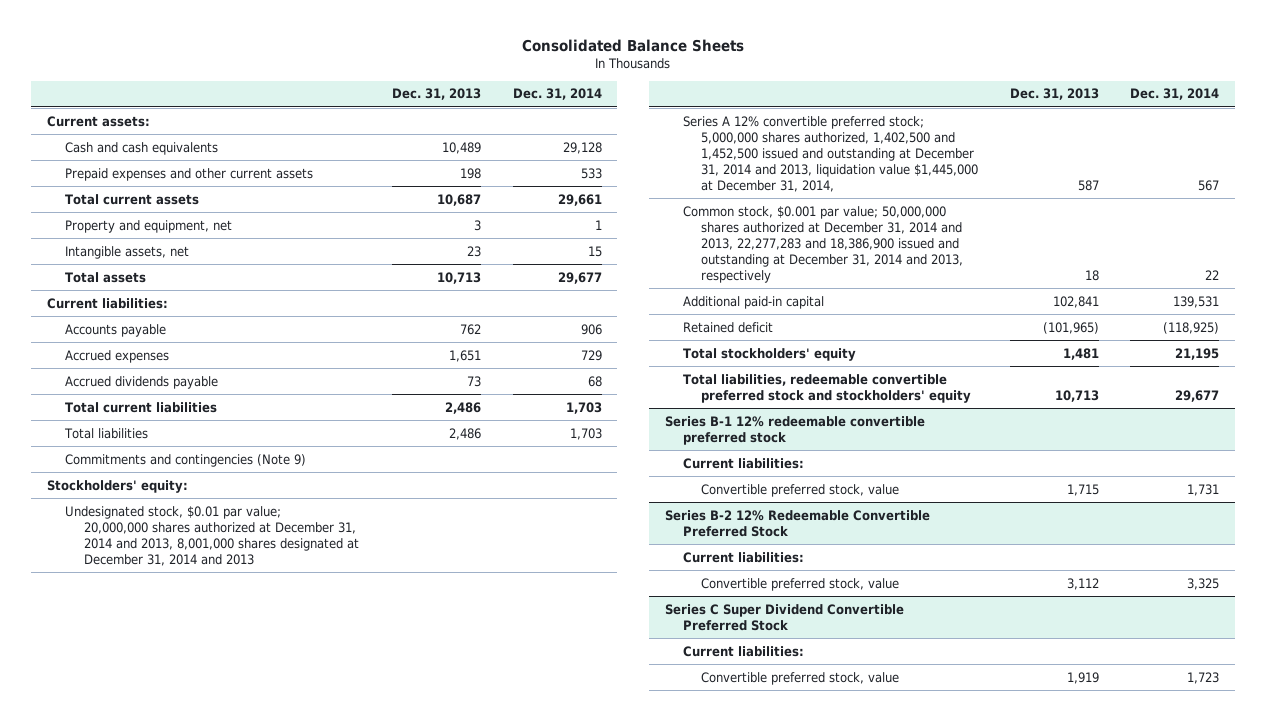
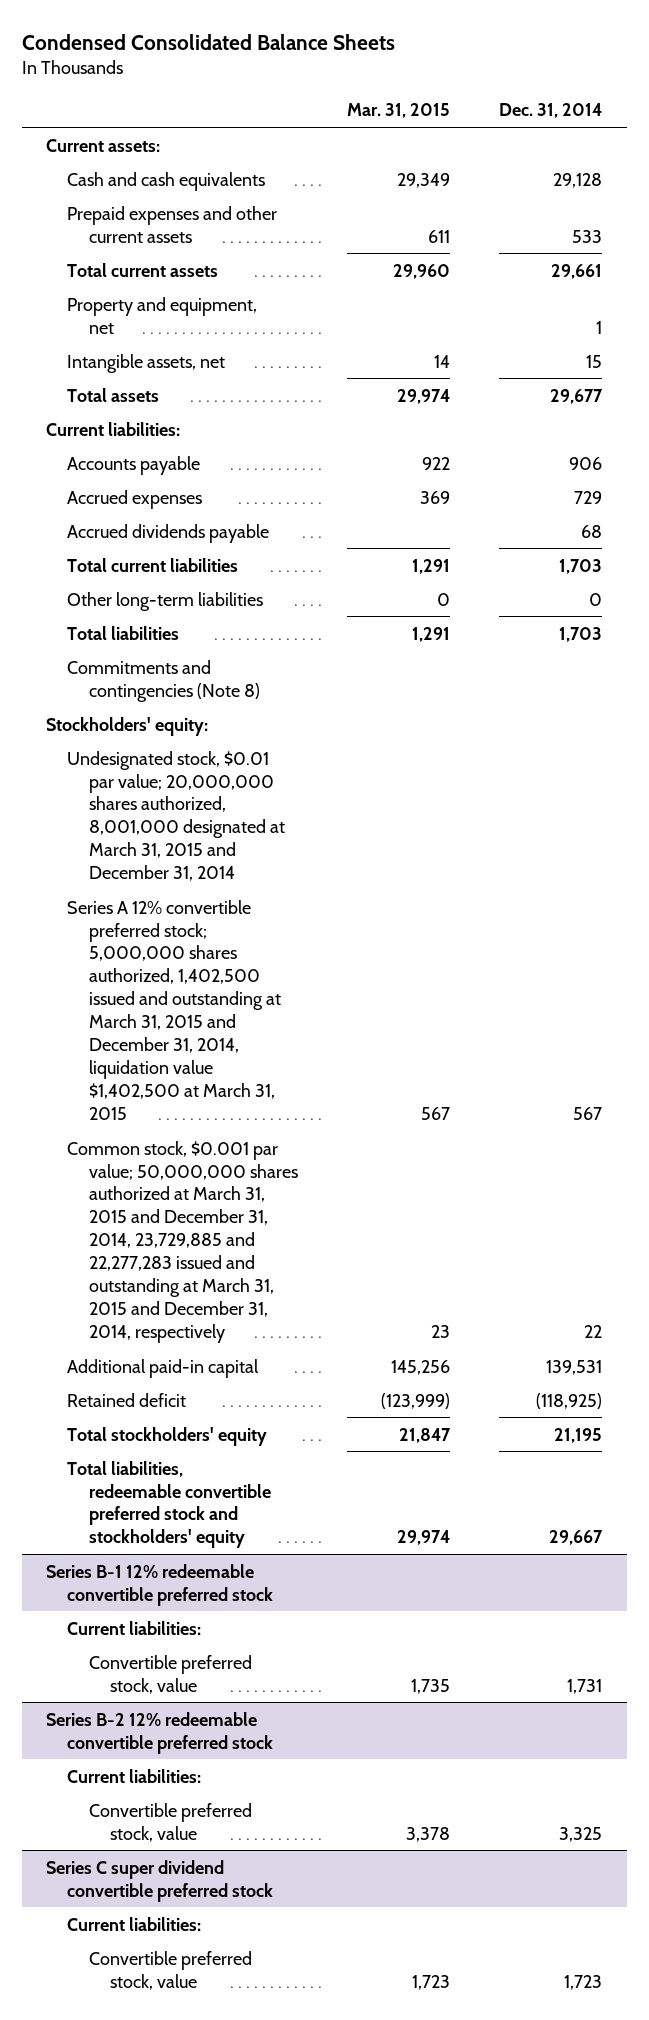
- Consolidated Balance Sheets
+ Condensed Consolidated Balance Sheets
- | Dec. 31, 2013 | Dec. 31, 2014
+ | Mar. 31, 2015 | Dec. 31, 2014
+ Other long-term liabilities | 0 | 0
- Commitments and contingencies (Note 9)
+ Commitments and contingencies (Note 8)
- Undesignated stock, $0.01 par value; 20,000,000 shares authorized at December 31, 2014 and 2013, 8,001,000 shares designated at December 31, 2014 and 2013
- Series A 12% convertible preferred stock; 5,000,000 shares authorized, 1,402,500 and 1,452,500 issued and outstanding at December 31, 2014 and 2013, liquidation value $1,445,000 at December 31, 2014, | 587 | 567
- Common stock, $0.001 par value; 50,000,000 shares authorized at December 31, 2014 and 2013, 22,277,283 and 18,386,900 issued and outstanding at December 31, 2014 and 2013, respectively | 18 | 22
+ Undesignated stock, $0.01 par value; 20,000,000 shares authorized, 8,001,000 designated at March 31, 2015 and December 31, 2014
+ Series A 12% convertible preferred stock; 5,000,000 shares authorized, 1,402,500 issued and outstanding at March 31, 2015 and December 31, 2014, liquidation value $1,402,500 at March 31, 2015 | 567 | 567
+ Common stock, $0.001 par value; 50,000,000 shares authorized at March 31, 2015 and December 31, 2014, 23,729,885 and 22,277,283 issued and outstanding at March 31, 2015 and December 31, 2014, respectively | 23 | 22
- Total liabilities, redeemable convertible preferred stock and stockholders' equity | 10,713 | 29,677
+ Total liabilities, redeemable convertible preferred stock and stockholders' equity | 29,974 | 29,667
- Series B-2 12% Redeemable Convertible Preferred Stock
+ Series B-2 12% redeemable convertible preferred stock
- Series C Super Dividend Convertible Preferred Stock
+ Series C super dividend convertible preferred stock

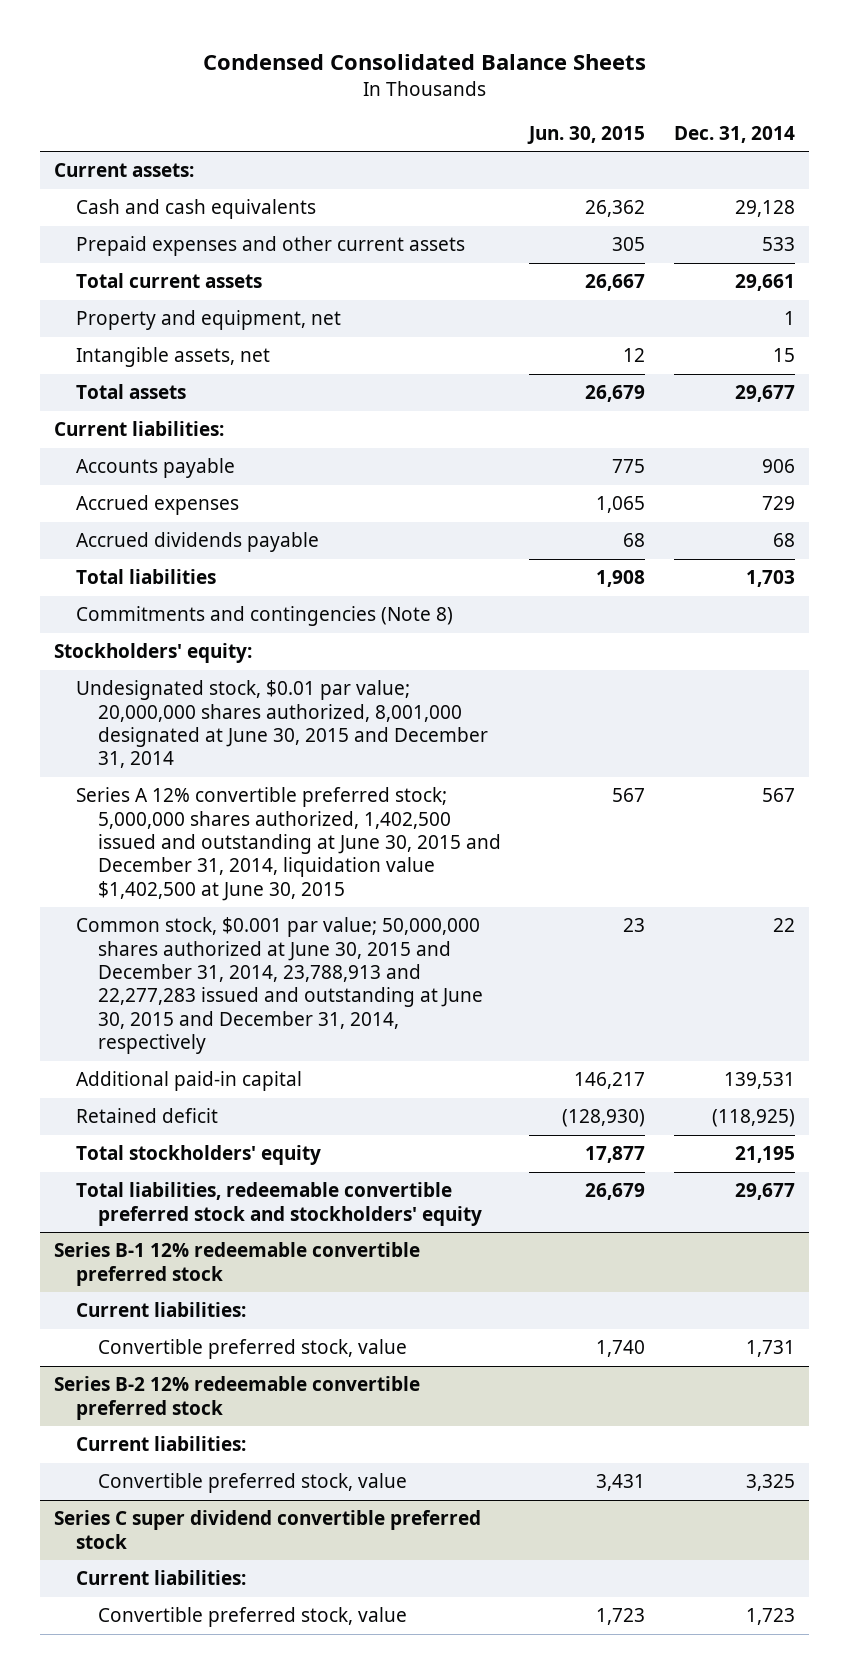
- | Mar. 31, 2015 | Dec. 31, 2014
+ | Jun. 30, 2015 | Dec. 31, 2014
- Total current liabilities | 1,291 | 1,703
- Other long-term liabilities | 0 | 0
- Undesignated stock, $0.01 par value; 20,000,000 shares authorized, 8,001,000 designated at March 31, 2015 and December 31, 2014
- Series A 12% convertible preferred stock; 5,000,000 shares authorized, 1,402,500 issued and outstanding at March 31, 2015 and December 31, 2014, liquidation value $1,402,500 at March 31, 2015 | 567 | 567
- Common stock, $0.001 par value; 50,000,000 shares authorized at March 31, 2015 and December 31, 2014, 23,729,885 and 22,277,283 issued and outstanding at March 31, 2015 and December 31, 2014, respectively | 23 | 22
+ Undesignated stock, $0.01 par value; 20,000,000 shares authorized, 8,001,000 designated at June 30, 2015 and December 31, 2014
+ Series A 12% convertible preferred stock; 5,000,000 shares authorized, 1,402,500 issued and outstanding at June 30, 2015 and December 31, 2014, liquidation value $1,402,500 at June 30, 2015 | 567 | 567
+ Common stock, $0.001 par value; 50,000,000 shares authorized at June 30, 2015 and December 31, 2014, 23,788,913 and 22,277,283 issued and outstanding at June 30, 2015 and December 31, 2014, respectively | 23 | 22
- Total liabilities, redeemable convertible preferred stock and stockholders' equity | 29,974 | 29,667
+ Total liabilities, redeemable convertible preferred stock and stockholders' equity | 26,679 | 29,677

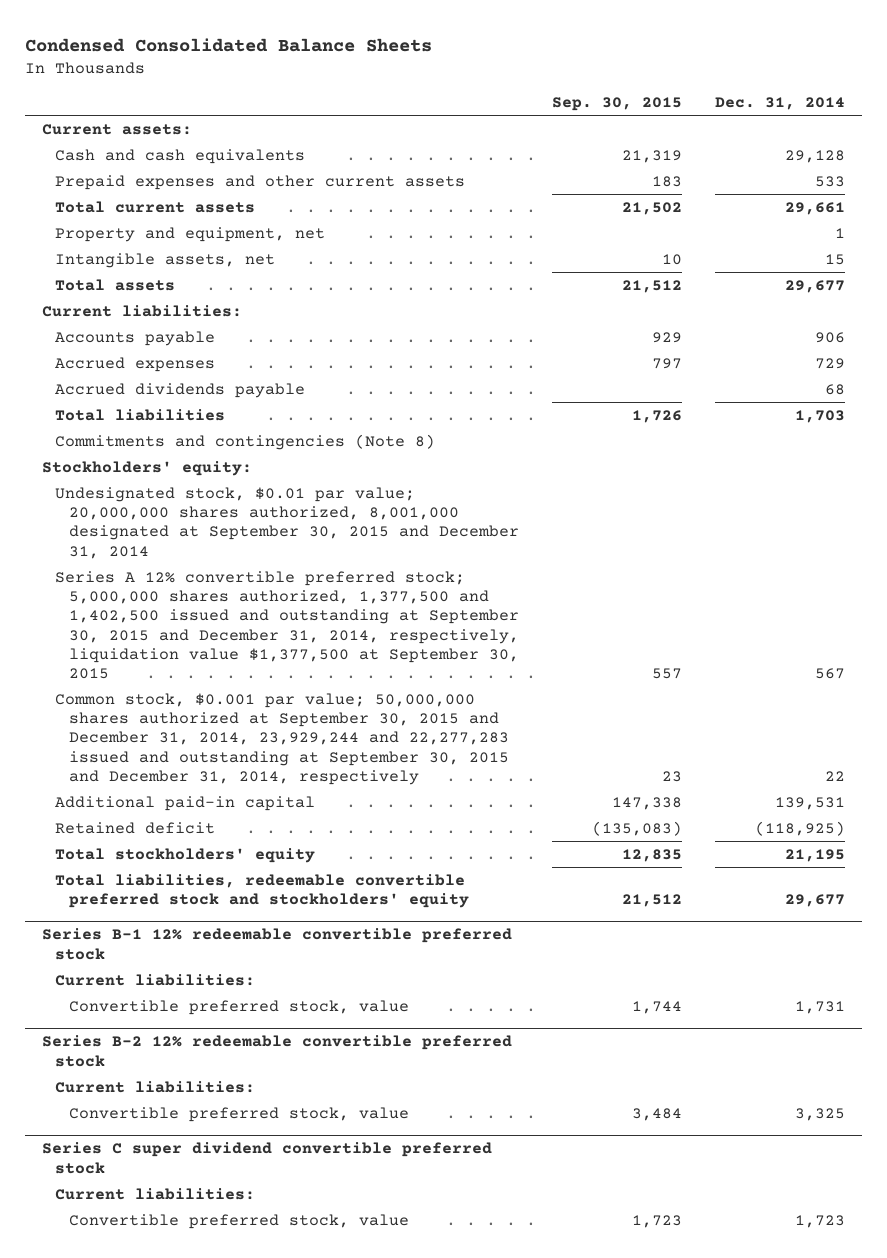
- | Jun. 30, 2015 | Dec. 31, 2014
+ | Sep. 30, 2015 | Dec. 31, 2014
- Undesignated stock, $0.01 par value; 20,000,000 shares authorized, 8,001,000 designated at June 30, 2015 and December 31, 2014
- Series A 12% convertible preferred stock; 5,000,000 shares authorized, 1,402,500 issued and outstanding at June 30, 2015 and December 31, 2014, liquidation value $1,402,500 at June 30, 2015 | 567 | 567
- Common stock, $0.001 par value; 50,000,000 shares authorized at June 30, 2015 and December 31, 2014, 23,788,913 and 22,277,283 issued and outstanding at June 30, 2015 and December 31, 2014, respectively | 23 | 22
+ Undesignated stock, $0.01 par value; 20,000,000 shares authorized, 8,001,000 designated at September 30, 2015 and December 31, 2014
+ Series A 12% convertible preferred stock; 5,000,000 shares authorized, 1,377,500 and 1,402,500 issued and outstanding at September 30, 2015 and December 31, 2014, respectively, liquidation value $1,377,500 at September 30, 2015 | 557 | 567
+ Common stock, $0.001 par value; 50,000,000 shares authorized at September 30, 2015 and December 31, 2014, 23,929,244 and 22,277,283 issued and outstanding at September 30, 2015 and December 31, 2014, respectively | 23 | 22

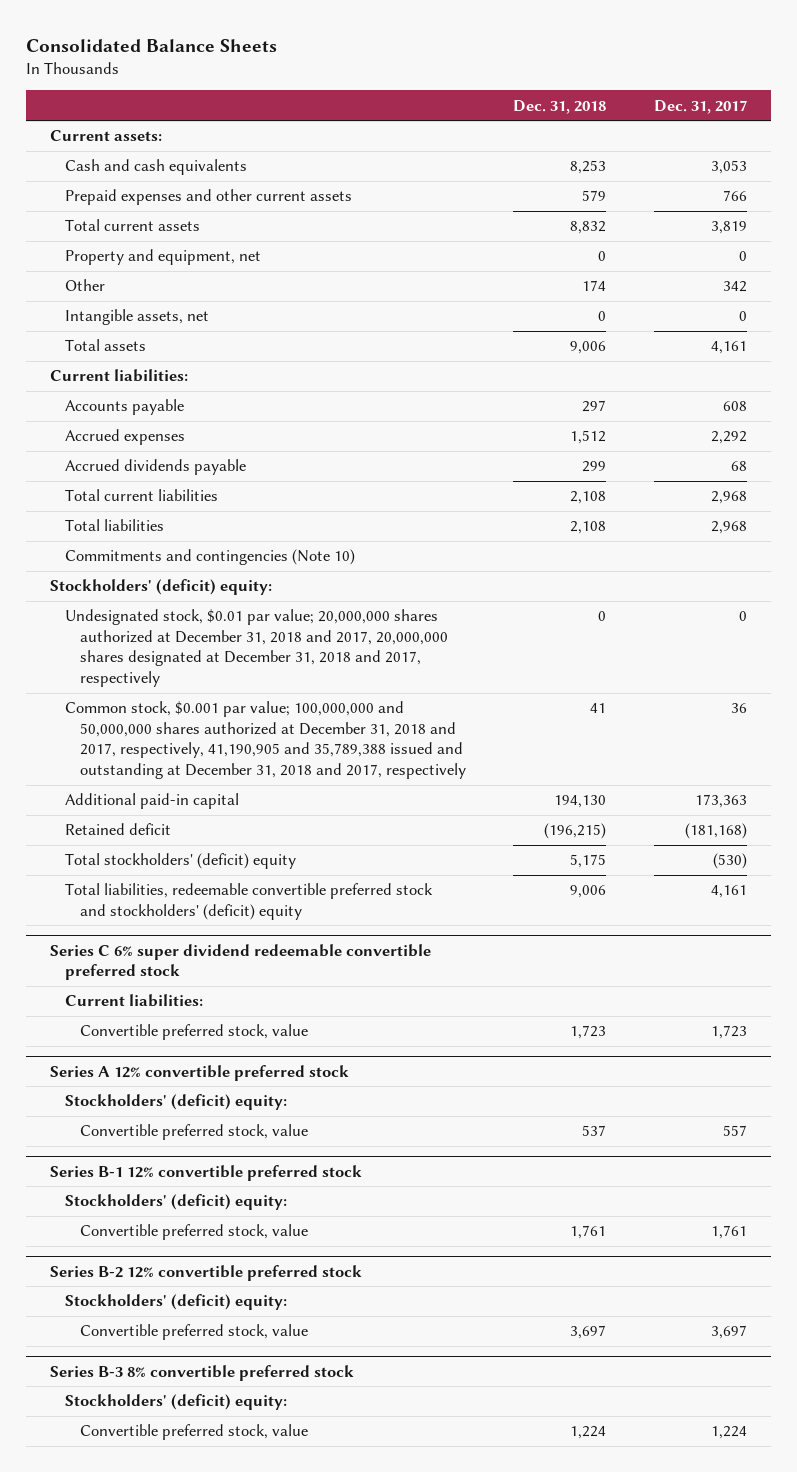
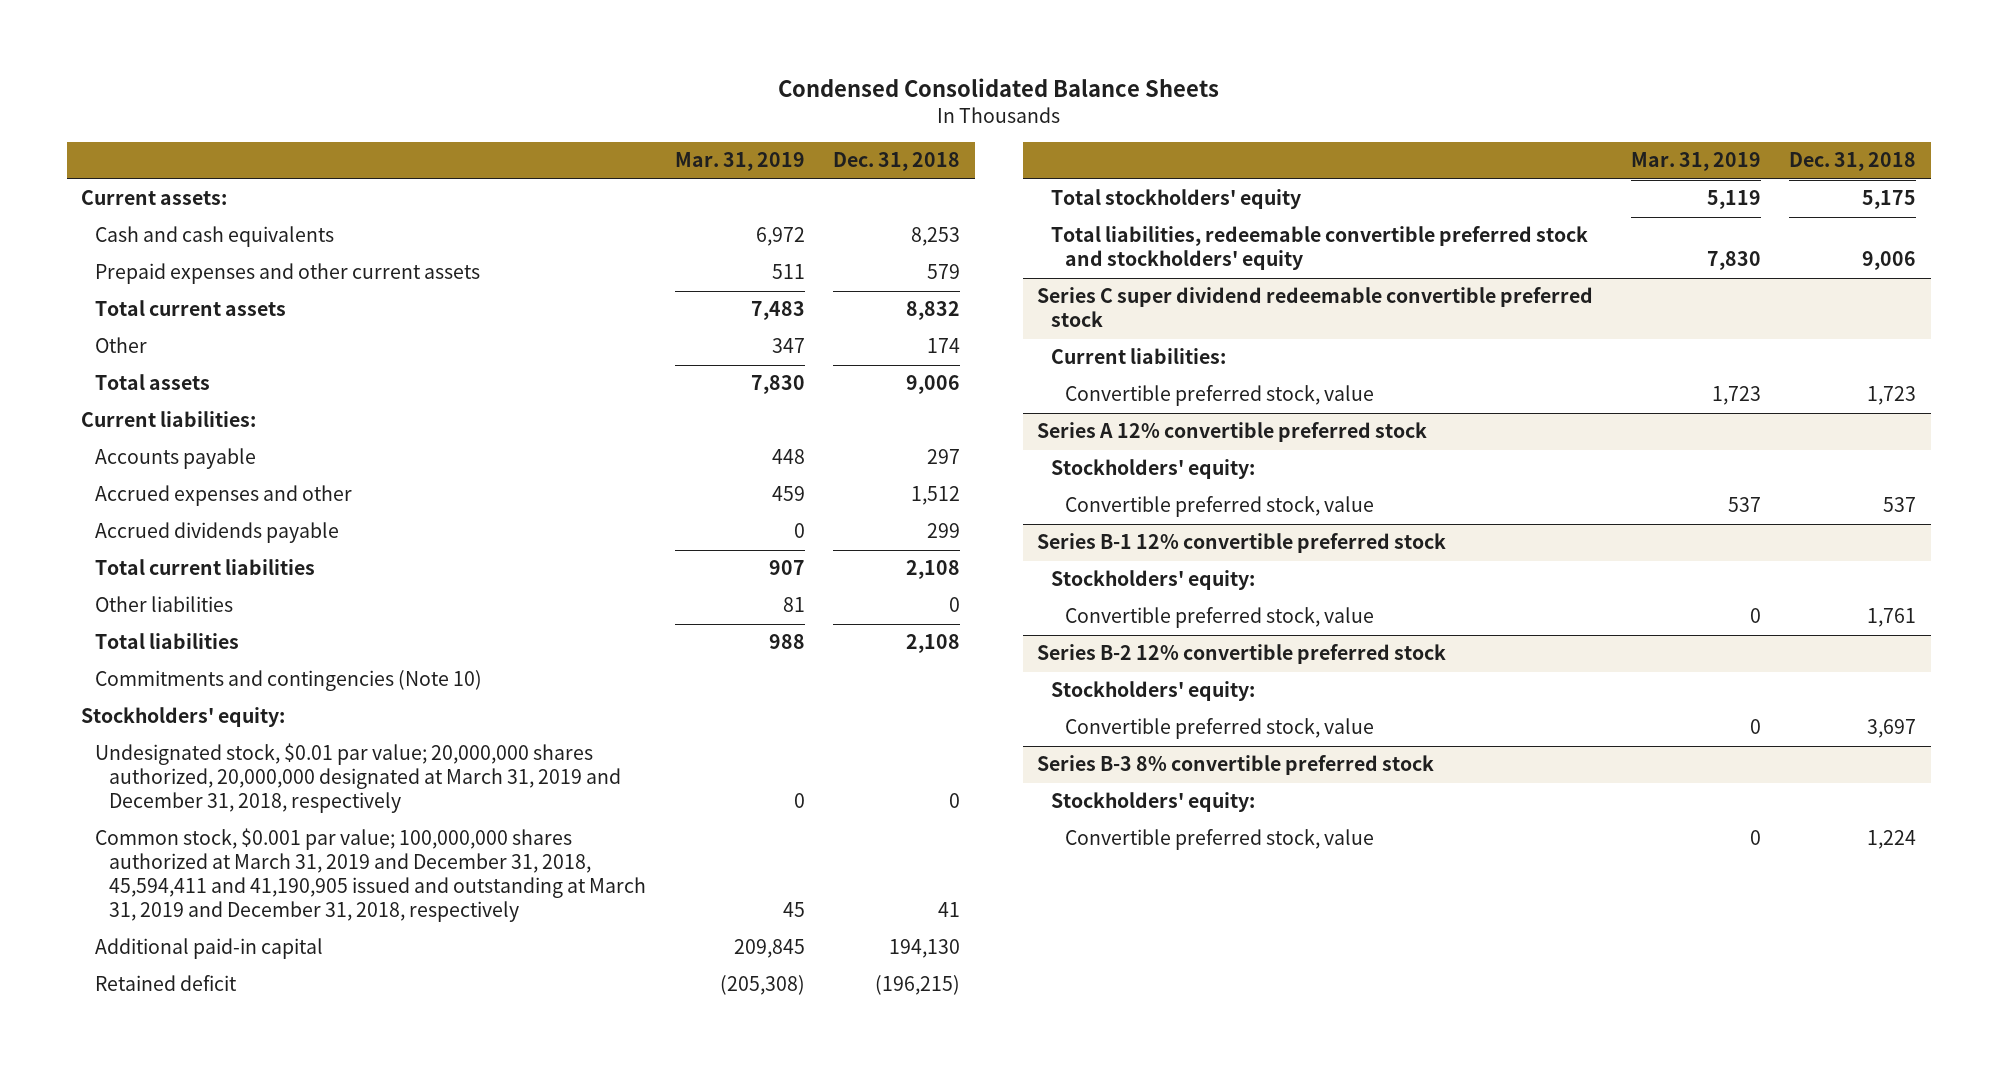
- Consolidated Balance Sheets
+ Condensed Consolidated Balance Sheets
- | Dec. 31, 2018 | Dec. 31, 2017
+ | Mar. 31, 2019 | Dec. 31, 2018
- Property and equipment, net | 0 | 0
- Intangible assets, net | 0 | 0
- Accrued expenses | 1,512 | 2,292
+ Accrued expenses and other | 459 | 1,512
+ Other liabilities | 81 | 0
- Stockholders' (deficit) equity:
- Undesignated stock, $0.01 par value; 20,000,000 shares authorized at December 31, 2018 and 2017, 20,000,000 shares designated at December 31, 2018 and 2017, respectively | 0 | 0
- Common stock, $0.001 par value; 100,000,000 and 50,000,000 shares authorized at December 31, 2018 and 2017, respectively, 41,190,905 and 35,789,388 issued and outstanding at December 31, 2018 and 2017, respectively | 41 | 36
+ Stockholders' equity:
+ Undesignated stock, $0.01 par value; 20,000,000 shares authorized, 20,000,000 designated at March 31, 2019 and December 31, 2018, respectively | 0 | 0
+ Common stock, $0.001 par value; 100,000,000 shares authorized at March 31, 2019 and December 31, 2018, 45,594,411 and 41,190,905 issued and outstanding at March 31, 2019 and December 31, 2018, respectively | 45 | 41
- Total stockholders' (deficit) equity | 5,175 | (530)
- Total liabilities, redeemable convertible preferred stock and stockholders' (deficit) equity | 9,006 | 4,161
- Series C 6% super dividend redeemable convertible preferred stock
+ Total stockholders' equity | 5,119 | 5,175
+ Total liabilities, redeemable convertible preferred stock and stockholders' equity | 7,830 | 9,006
+ Series C super dividend redeemable convertible preferred stock
@ Series A 12% convertible preferred stock
- Stockholders' (deficit) equity:
+ Stockholders' equity:
@ Series B-1 12% convertible preferred stock
- Stockholders' (deficit) equity:
+ Stockholders' equity:
@ Series B-2 12% convertible preferred stock
- Stockholders' (deficit) equity:
+ Stockholders' equity:
@ Series B-3 8% convertible preferred stock
- Stockholders' (deficit) equity:
+ Stockholders' equity:

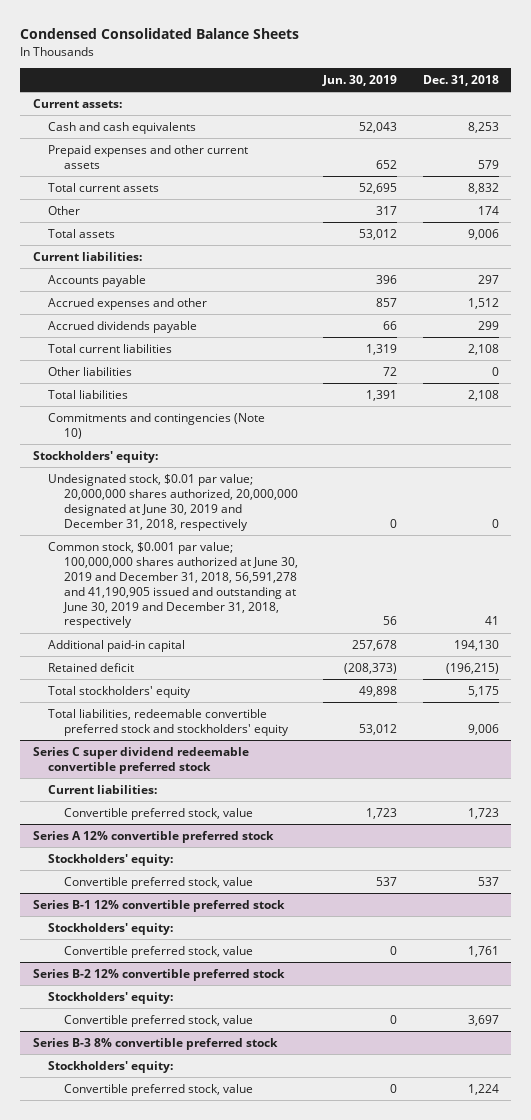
- | Mar. 31, 2019 | Dec. 31, 2018
+ | Jun. 30, 2019 | Dec. 31, 2018
- Undesignated stock, $0.01 par value; 20,000,000 shares authorized, 20,000,000 designated at March 31, 2019 and December 31, 2018, respectively | 0 | 0
- Common stock, $0.001 par value; 100,000,000 shares authorized at March 31, 2019 and December 31, 2018, 45,594,411 and 41,190,905 issued and outstanding at March 31, 2019 and December 31, 2018, respectively | 45 | 41
+ Undesignated stock, $0.01 par value; 20,000,000 shares authorized, 20,000,000 designated at June 30, 2019 and December 31, 2018, respectively | 0 | 0
+ Common stock, $0.001 par value; 100,000,000 shares authorized at June 30, 2019 and December 31, 2018, 56,591,278 and 41,190,905 issued and outstanding at June 30, 2019 and December 31, 2018, respectively | 56 | 41

